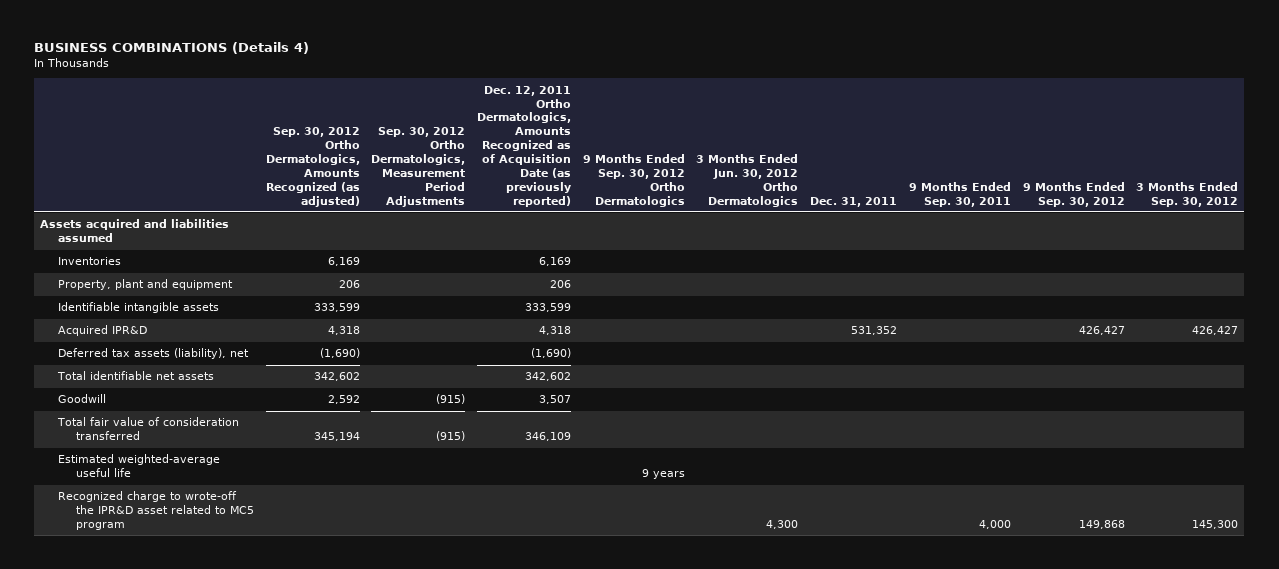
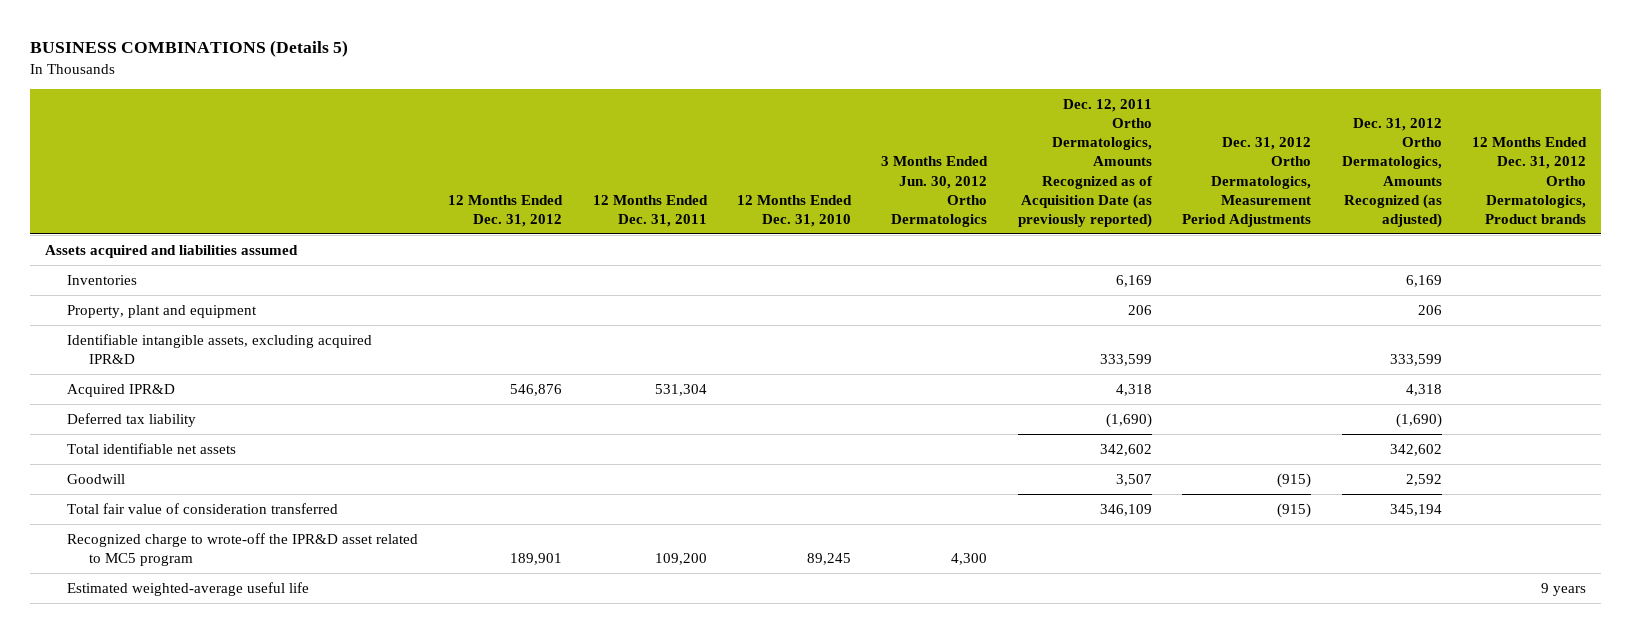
- BUSINESS COMBINATIONS (Details 4)
+ BUSINESS COMBINATIONS (Details 5)
- | Sep. 30, 2012 Ortho Dermatologics, Amounts Recognized (as adjusted) | Sep. 30, 2012 Ortho Dermatologics, Measurement Period Adjustments | Dec. 12, 2011 Ortho Dermatologics, Amounts Recognized as of Acquisition Date (as previously reported) | 9 Months Ended Sep. 30, 2012 Ortho Dermatologics | 3 Months Ended Jun. 30, 2012 Ortho Dermatologics | Dec. 31, 2011 | 9 Months Ended Sep. 30, 2011 | 9 Months Ended Sep. 30, 2012 | 3 Months Ended Sep. 30, 2012
+ | 12 Months Ended Dec. 31, 2012 | 12 Months Ended Dec. 31, 2011 | 12 Months Ended Dec. 31, 2010 | 3 Months Ended Jun. 30, 2012 Ortho Dermatologics | Dec. 12, 2011 Ortho Dermatologics, Amounts Recognized as of Acquisition Date (as previously reported) | Dec. 31, 2012 Ortho Dermatologics, Measurement Period Adjustments | Dec. 31, 2012 Ortho Dermatologics, Amounts Recognized (as adjusted) | 12 Months Ended Dec. 31, 2012 Ortho Dermatologics, Product brands
- Identifiable intangible assets | 333,599 | | 333,599 | | | | | |
+ Identifiable intangible assets, excluding acquired IPR&D | | | | | 333,599 | | 333,599 |
- Deferred tax assets (liability), net | (1,690) | | (1,690) | | | | | |
+ Deferred tax liability | | | | | (1,690) | | (1,690) |
moved down: Estimated weighted-average useful life | | | | | | | | 9 years

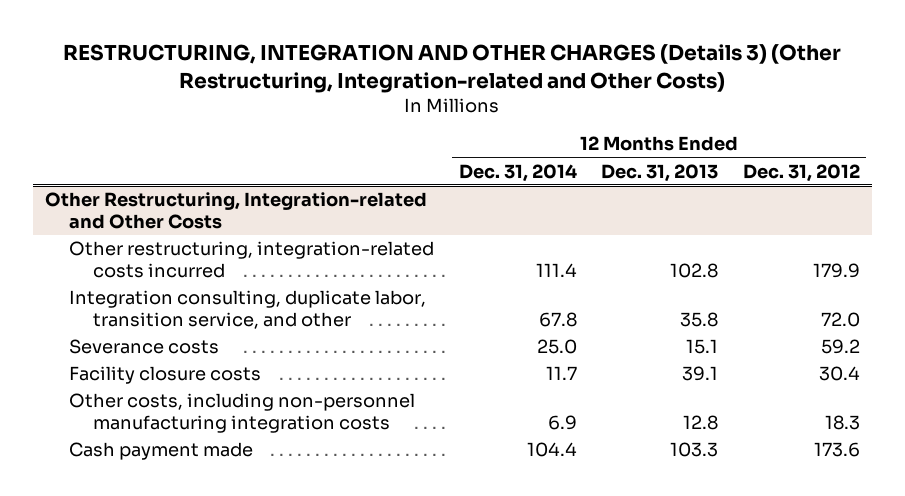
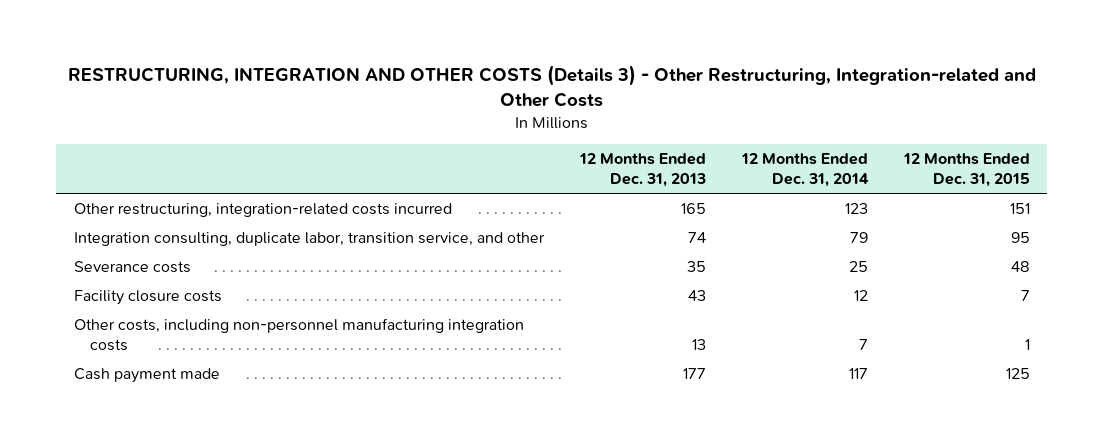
- RESTRUCTURING, INTEGRATION AND OTHER CHARGES (Details 3) (Other Restructuring, Integration-related and Other Costs)
+ RESTRUCTURING, INTEGRATION AND OTHER COSTS (Details 3) - Other Restructuring, Integration-related and Other Costs
- | 12 Months Ended Dec. 31, 2014 | 12 Months Ended Dec. 31, 2013 | 12 Months Ended Dec. 31, 2012
+ | 12 Months Ended Dec. 31, 2013 | 12 Months Ended Dec. 31, 2014 | 12 Months Ended Dec. 31, 2015
- Other Restructuring, Integration-related and Other Costs
- Other restructuring, integration-related costs incurred | 111.4 | 102.8 | 179.9
- Integration consulting, duplicate labor, transition service, and other | 67.8 | 35.8 | 72.0
- Severance costs | 25.0 | 15.1 | 59.2
- Facility closure costs | 11.7 | 39.1 | 30.4
- Other costs, including non-personnel manufacturing integration costs | 6.9 | 12.8 | 18.3
- Cash payment made | 104.4 | 103.3 | 173.6
+ Other restructuring, integration-related costs incurred | 165 | 123 | 151
+ Integration consulting, duplicate labor, transition service, and other | 74 | 79 | 95
+ Severance costs | 35 | 25 | 48
+ Facility closure costs | 43 | 12 | 7
+ Other costs, including non-personnel manufacturing integration costs | 13 | 7 | 1
+ Cash payment made | 177 | 117 | 125

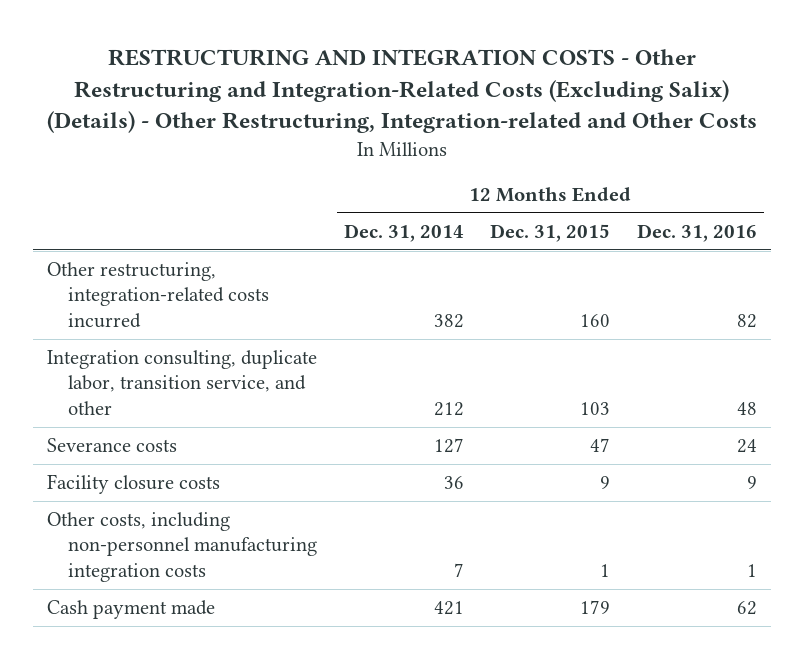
- RESTRUCTURING, INTEGRATION AND OTHER COSTS (Details 3) - Other Restructuring, Integration-related and Other Costs
+ RESTRUCTURING AND INTEGRATION COSTS - Other Restructuring and Integration-Related Costs (Excluding Salix) (Details) - Other Restructuring, Integration-related and Other Costs
- | 12 Months Ended Dec. 31, 2013 | 12 Months Ended Dec. 31, 2014 | 12 Months Ended Dec. 31, 2015
+ | 12 Months Ended Dec. 31, 2014 | 12 Months Ended Dec. 31, 2015 | 12 Months Ended Dec. 31, 2016
- Other restructuring, integration-related costs incurred | 165 | 123 | 151
- Integration consulting, duplicate labor, transition service, and other | 74 | 79 | 95
- Severance costs | 35 | 25 | 48
- Facility closure costs | 43 | 12 | 7
+ Other restructuring, integration-related costs incurred | 382 | 160 | 82
+ Integration consulting, duplicate labor, transition service, and other | 212 | 103 | 48
+ Severance costs | 127 | 47 | 24
+ Facility closure costs | 36 | 9 | 9
- Cash payment made | 177 | 117 | 125
+ Cash payment made | 421 | 179 | 62

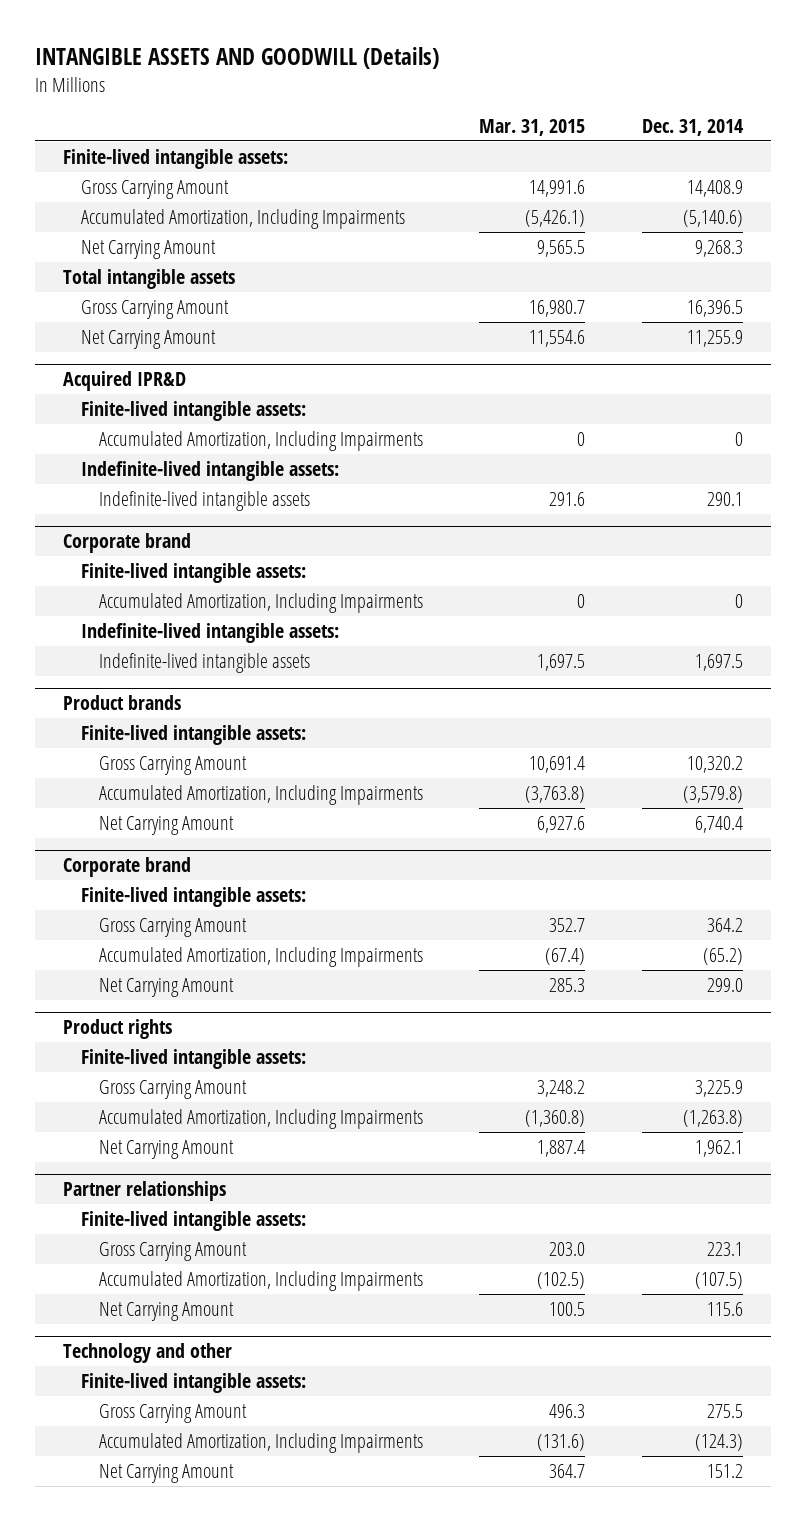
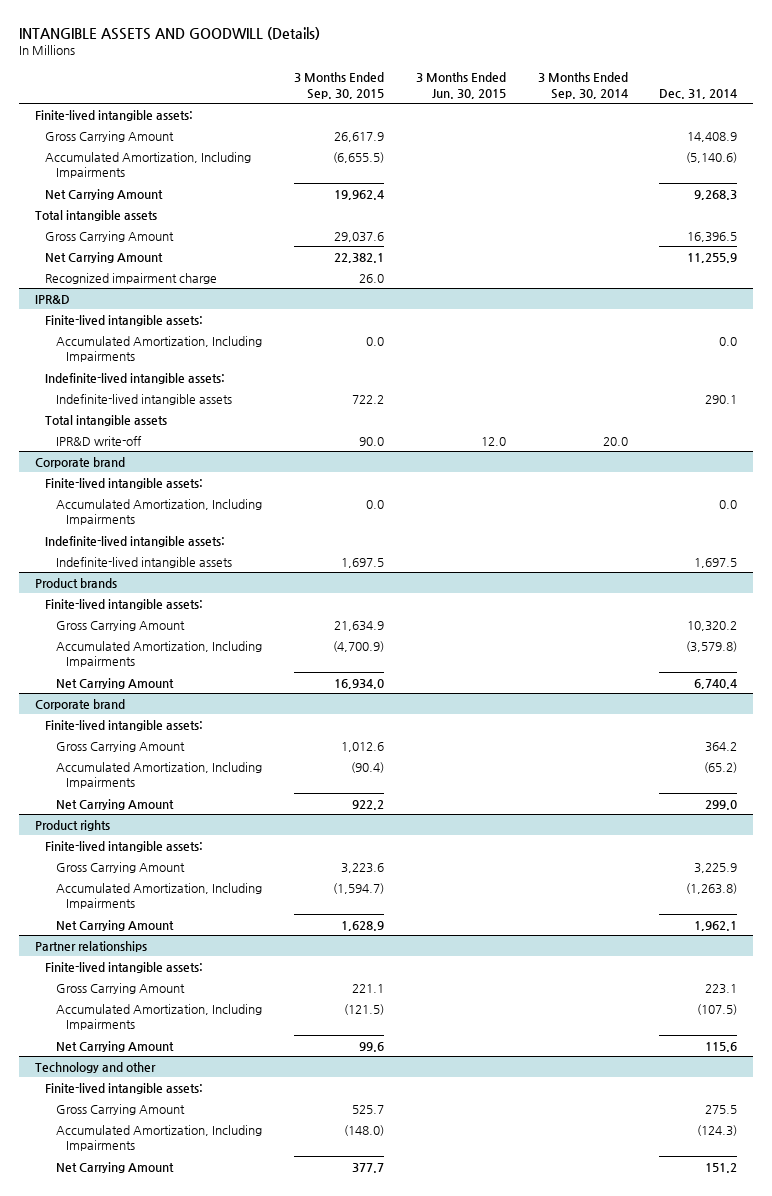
- | Mar. 31, 2015 | Dec. 31, 2014
+ | 3 Months Ended Sep. 30, 2015 | 3 Months Ended Jun. 30, 2015 | 3 Months Ended Sep. 30, 2014 | Dec. 31, 2014
- Acquired IPR&D
+ Recognized impairment charge | 26.0 | | |
+ IPR&D
- Accumulated Amortization, Including Impairments | 0 | 0
+ Accumulated Amortization, Including Impairments | 0.0 | | | 0.0
+ Total intangible assets
+ IPR&D write-off | 90.0 | 12.0 | 20.0 |
@ Corporate brand
- Accumulated Amortization, Including Impairments | 0 | 0
+ Accumulated Amortization, Including Impairments | 0.0 | | | 0.0

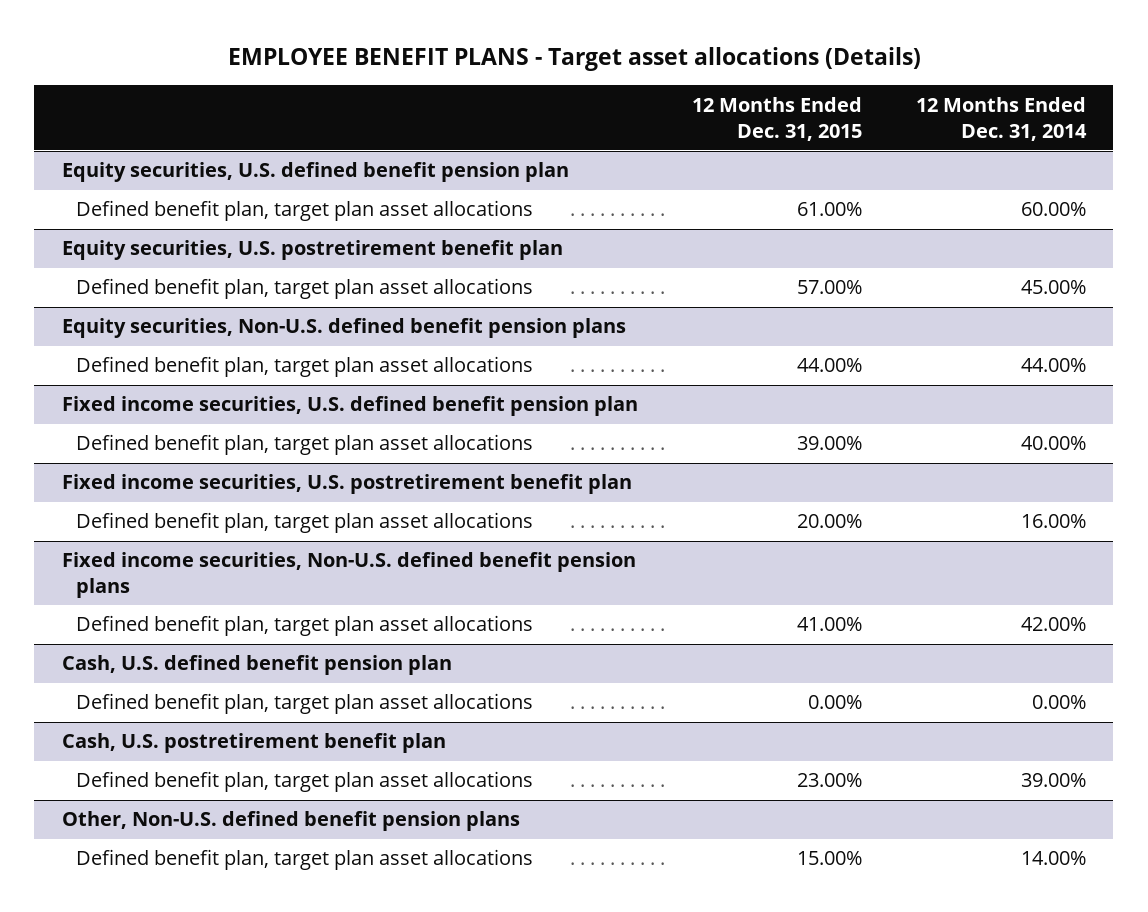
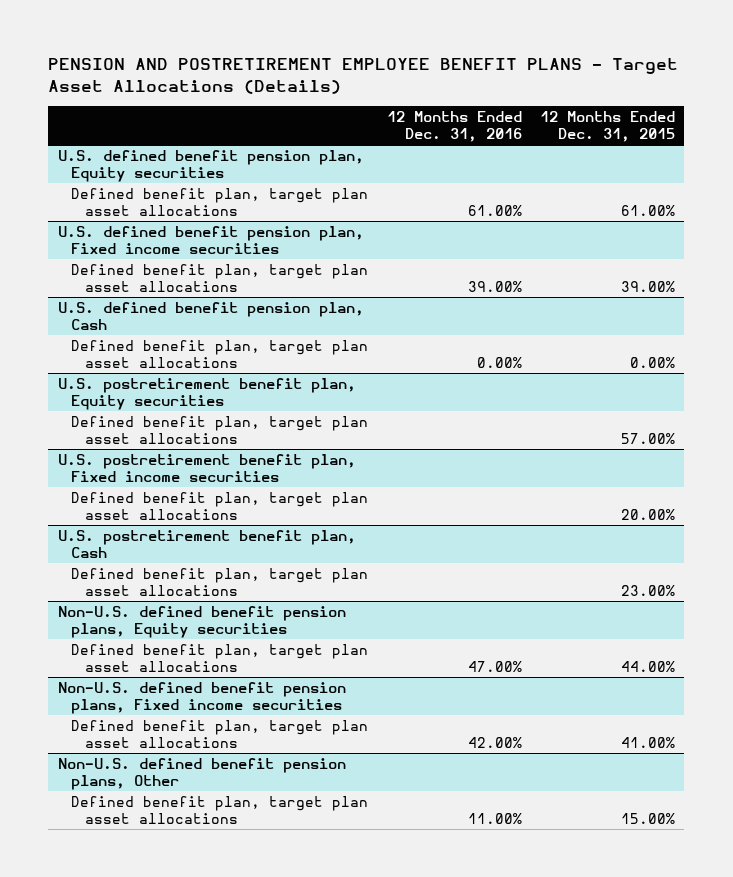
- EMPLOYEE BENEFIT PLANS - Target asset allocations (Details)
+ PENSION AND POSTRETIREMENT EMPLOYEE BENEFIT PLANS - Target Asset Allocations (Details)
- | 12 Months Ended Dec. 31, 2015 | 12 Months Ended Dec. 31, 2014
+ | 12 Months Ended Dec. 31, 2016 | 12 Months Ended Dec. 31, 2015
- Equity securities, U.S. defined benefit pension plan
+ U.S. defined benefit pension plan, Equity securities
- Equity securities, U.S. postretirement benefit plan
- Defined benefit plan, target plan asset allocations | 57.00% | 45.00%
- Equity securities, Non-U.S. defined benefit pension plans
- Defined benefit plan, target plan asset allocations | 44.00% | 44.00%
- Fixed income securities, U.S. defined benefit pension plan
+ U.S. defined benefit pension plan, Fixed income securities
- Fixed income securities, U.S. postretirement benefit plan
- Defined benefit plan, target plan asset allocations | 20.00% | 16.00%
- Fixed income securities, Non-U.S. defined benefit pension plans
- Defined benefit plan, target plan asset allocations | 41.00% | 42.00%
- Cash, U.S. defined benefit pension plan
+ U.S. defined benefit pension plan, Cash
- Cash, U.S. postretirement benefit plan
+ U.S. postretirement benefit plan, Equity securities
+ Defined benefit plan, target plan asset allocations | | 57.00%
+ U.S. postretirement benefit plan, Fixed income securities
+ Defined benefit plan, target plan asset allocations | | 20.00%
+ U.S. postretirement benefit plan, Cash
- Other, Non-U.S. defined benefit pension plans
+ Non-U.S. defined benefit pension plans, Equity securities
+ Defined benefit plan, target plan asset allocations | 47.00% | 44.00%
+ Non-U.S. defined benefit pension plans, Fixed income securities
+ Defined benefit plan, target plan asset allocations | 42.00% | 41.00%
+ Non-U.S. defined benefit pension plans, Other

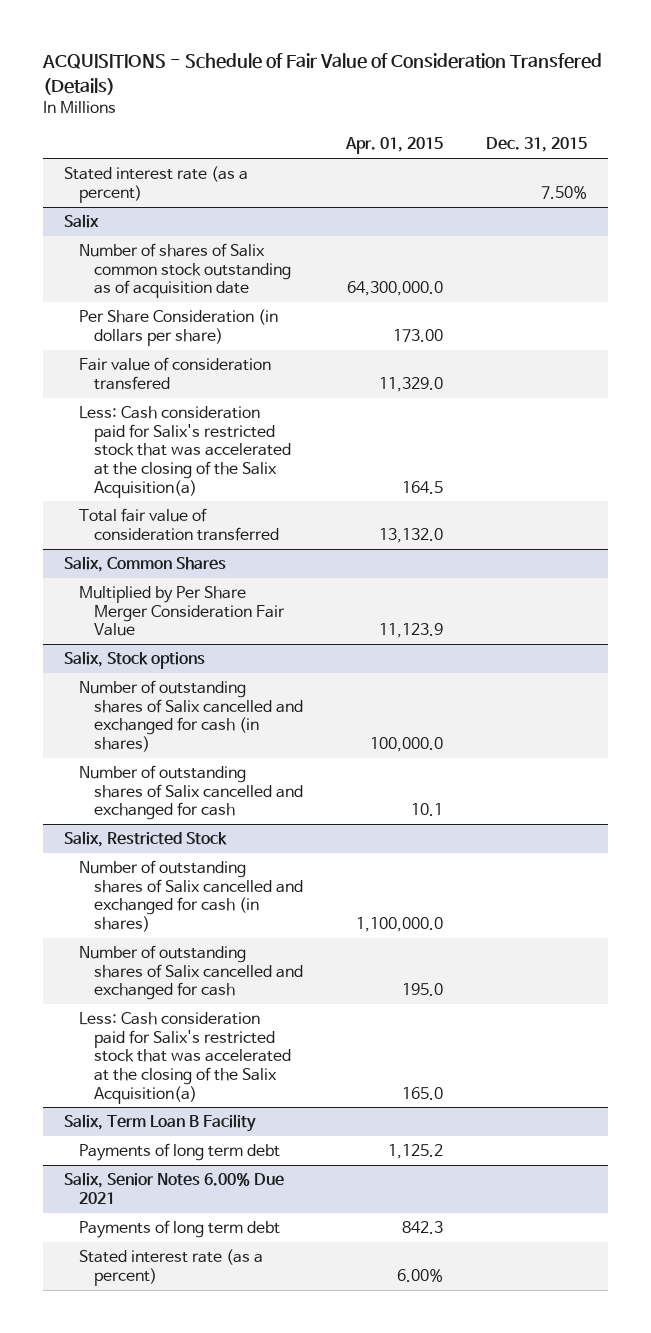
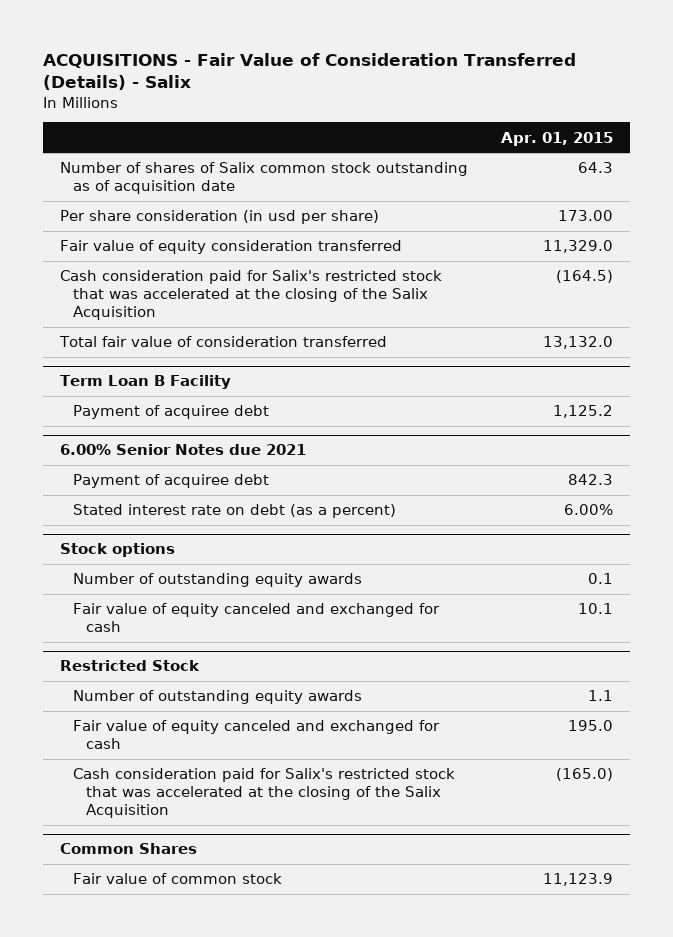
- ACQUISITIONS - Schedule of Fair Value of Consideration Transfered (Details)
+ ACQUISITIONS - Fair Value of Consideration Transferred (Details) - Salix
- | Apr. 01, 2015 | Dec. 31, 2015
+ | Apr. 01, 2015
- Stated interest rate (as a percent) | | 7.50%
- Salix
- Number of shares of Salix common stock outstanding as of acquisition date | 64,300,000.0 |
- Per Share Consideration (in dollars per share) | 173.00 |
- Fair value of consideration transfered | 11,329.0 |
- Less: Cash consideration paid for Salix's restricted stock that was accelerated at the closing of the Salix Acquisition(a) | 164.5 |
+ Number of shares of Salix common stock outstanding as of acquisition date | 64.3
+ Per share consideration (in usd per share) | 173.00
+ Fair value of equity consideration transferred | 11,329.0
+ Cash consideration paid for Salix's restricted stock that was accelerated at the closing of the Salix Acquisition | (164.5)
- Salix, Common Shares
- Multiplied by Per Share Merger Consideration Fair Value | 11,123.9 |
- Salix, Stock options
- Number of outstanding shares of Salix cancelled and exchanged for cash (in shares) | 100,000.0 |
- Number of outstanding shares of Salix cancelled and exchanged for cash | 10.1 |
- Salix, Restricted Stock
- Number of outstanding shares of Salix cancelled and exchanged for cash (in shares) | 1,100,000.0 |
- Number of outstanding shares of Salix cancelled and exchanged for cash | 195.0 |
- Less: Cash consideration paid for Salix's restricted stock that was accelerated at the closing of the Salix Acquisition(a) | 165.0 |
- Salix, Term Loan B Facility
- Payments of long term debt | 1,125.2 |
- Salix, Senior Notes 6.00% Due 2021
- Payments of long term debt | 842.3 |
- Stated interest rate (as a percent) | 6.00% |
+ Term Loan B Facility
+ Payment of acquiree debt | 1,125.2
+ 6.00% Senior Notes due 2021
+ Payment of acquiree debt | 842.3
+ Stated interest rate on debt (as a percent) | 6.00%
+ Stock options
+ Number of outstanding equity awards | 0.1
+ Fair value of equity canceled and exchanged for cash | 10.1
+ Restricted Stock
+ Number of outstanding equity awards | 1.1
+ Fair value of equity canceled and exchanged for cash | 195.0
+ Cash consideration paid for Salix's restricted stock that was accelerated at the closing of the Salix Acquisition | (165.0)
+ Common Shares
+ Fair value of common stock | 11,123.9

